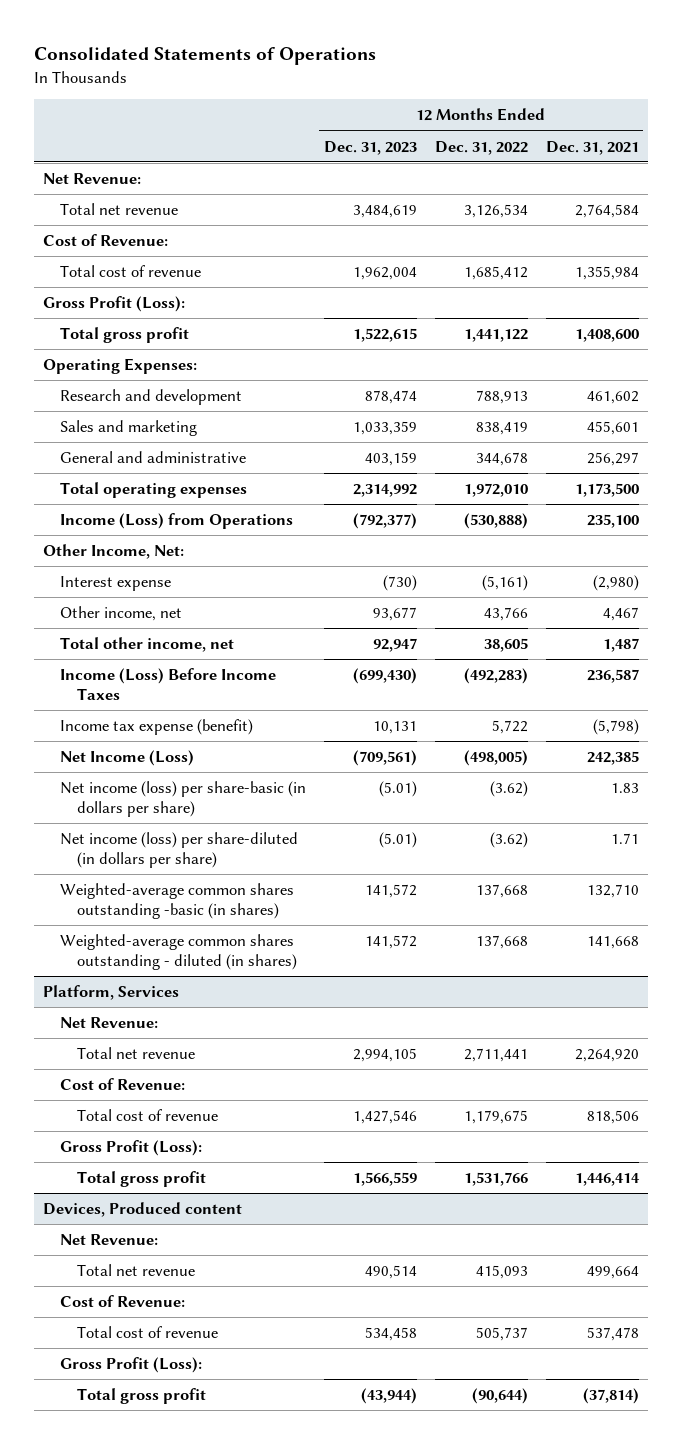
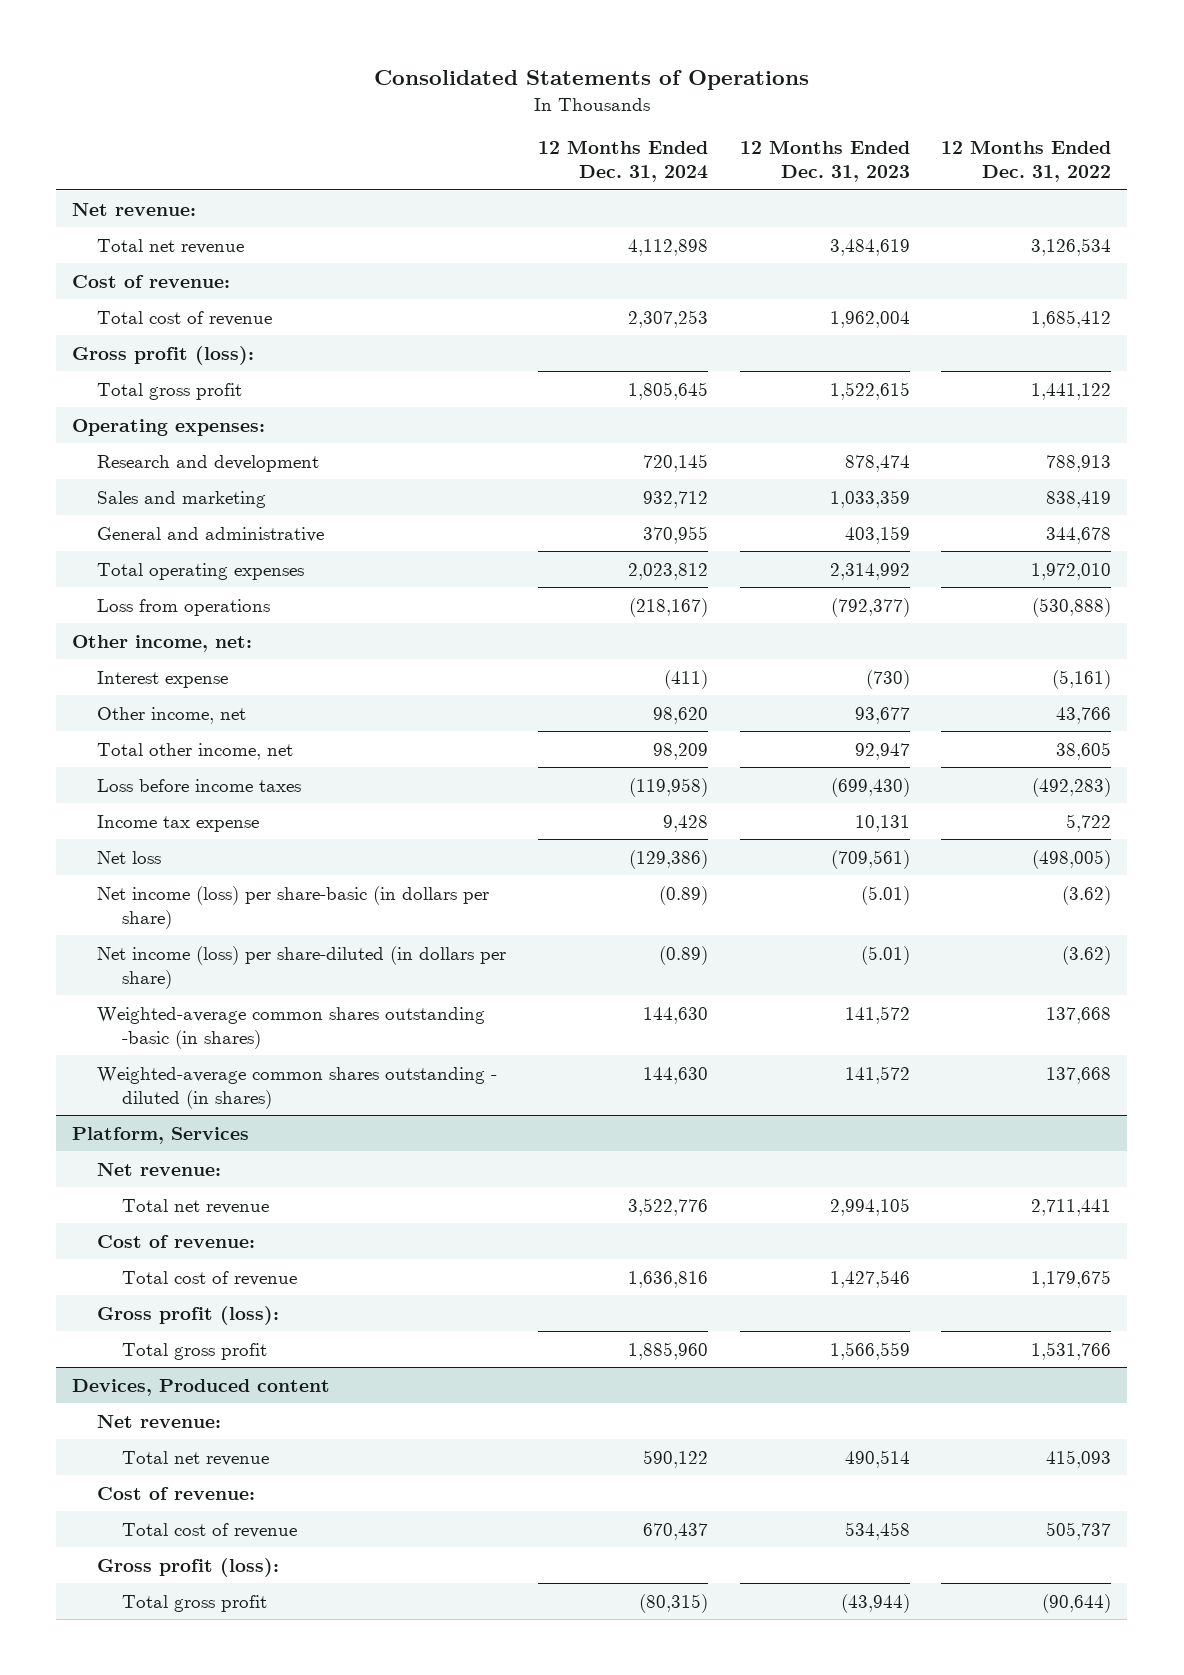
- | 12 Months Ended Dec. 31, 2023 | 12 Months Ended Dec. 31, 2022 | 12 Months Ended Dec. 31, 2021
+ | 12 Months Ended Dec. 31, 2024 | 12 Months Ended Dec. 31, 2023 | 12 Months Ended Dec. 31, 2022
- Net Revenue:
+ Net revenue:
- Cost of Revenue:
+ Cost of revenue:
- Gross Profit (Loss):
+ Gross profit (loss):
- Operating Expenses:
+ Operating expenses:
- Income (Loss) from Operations | (792,377) | (530,888) | 235,100
- Other Income, Net:
+ Loss from operations | (218,167) | (792,377) | (530,888)
+ Other income, net:
- Income (Loss) Before Income Taxes | (699,430) | (492,283) | 236,587
- Income tax expense (benefit) | 10,131 | 5,722 | (5,798)
- Net Income (Loss) | (709,561) | (498,005) | 242,385
+ Loss before income taxes | (119,958) | (699,430) | (492,283)
+ Income tax expense | 9,428 | 10,131 | 5,722
+ Net loss | (129,386) | (709,561) | (498,005)
@ Platform, Services
- Net Revenue:
+ Net revenue:
- Cost of Revenue:
+ Cost of revenue:
- Gross Profit (Loss):
+ Gross profit (loss):
@ Devices, Produced content
- Net Revenue:
+ Net revenue:
- Cost of Revenue:
+ Cost of revenue:
- Gross Profit (Loss):
+ Gross profit (loss):

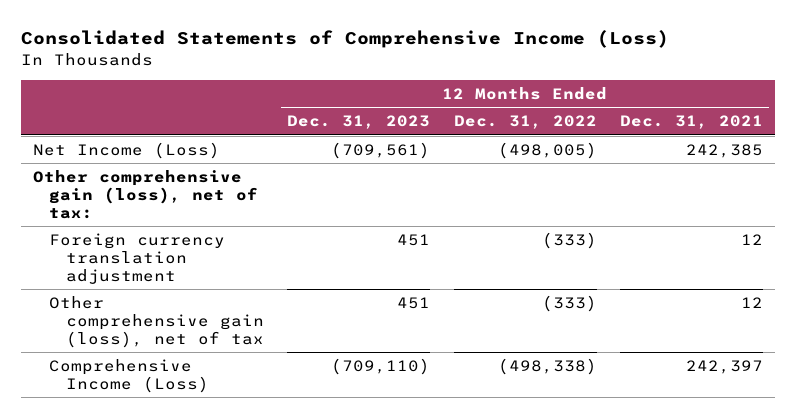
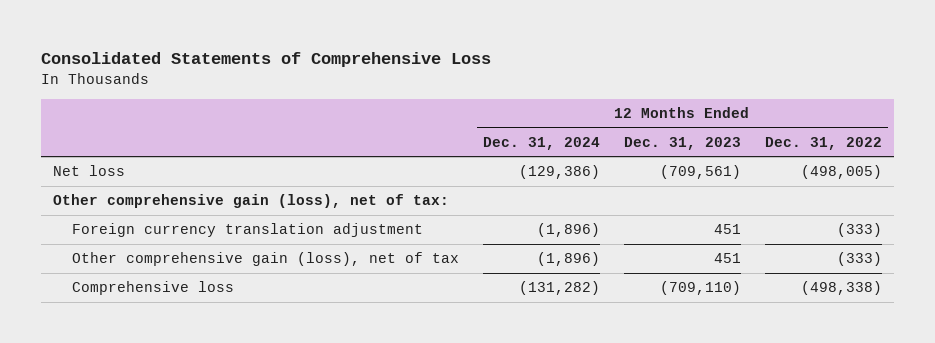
- Consolidated Statements of Comprehensive Income (Loss)
+ Consolidated Statements of Comprehensive Loss
- | 12 Months Ended Dec. 31, 2023 | 12 Months Ended Dec. 31, 2022 | 12 Months Ended Dec. 31, 2021
+ | 12 Months Ended Dec. 31, 2024 | 12 Months Ended Dec. 31, 2023 | 12 Months Ended Dec. 31, 2022
- Net Income (Loss) | (709,561) | (498,005) | 242,385
+ Net loss | (129,386) | (709,561) | (498,005)
- Comprehensive Income (Loss) | (709,110) | (498,338) | 242,397
+ Comprehensive loss | (131,282) | (709,110) | (498,338)

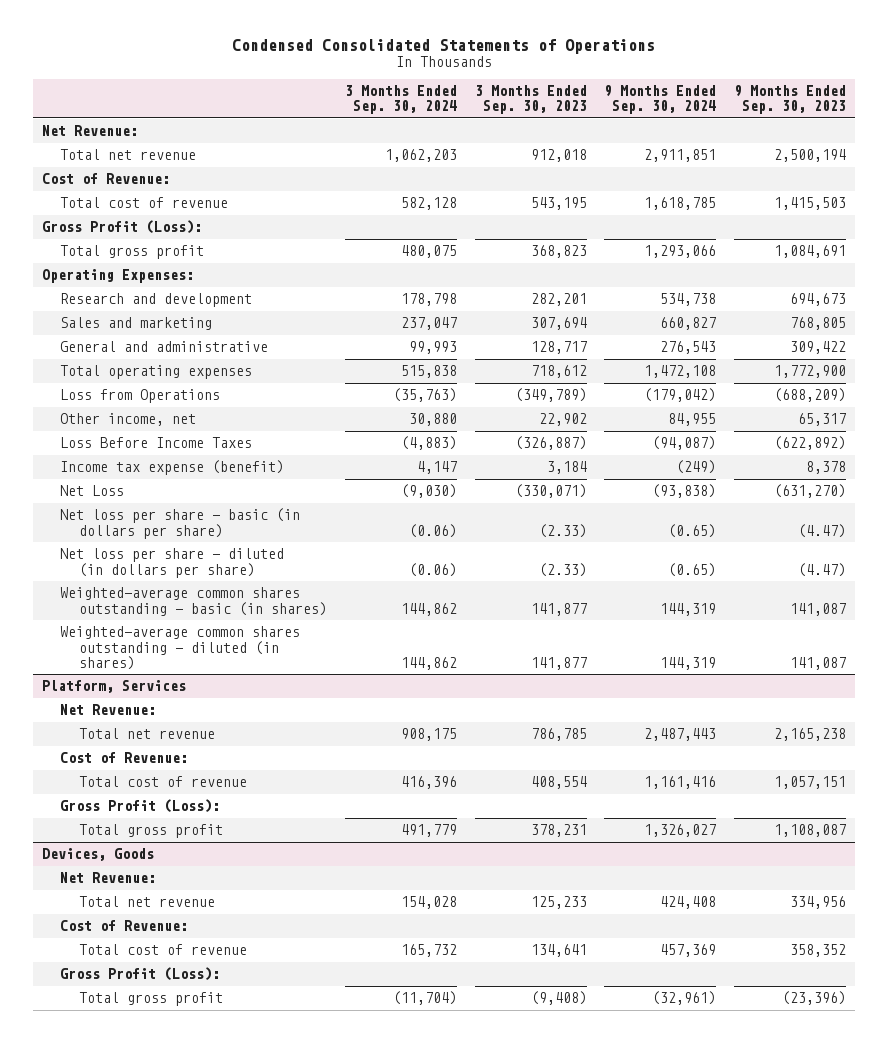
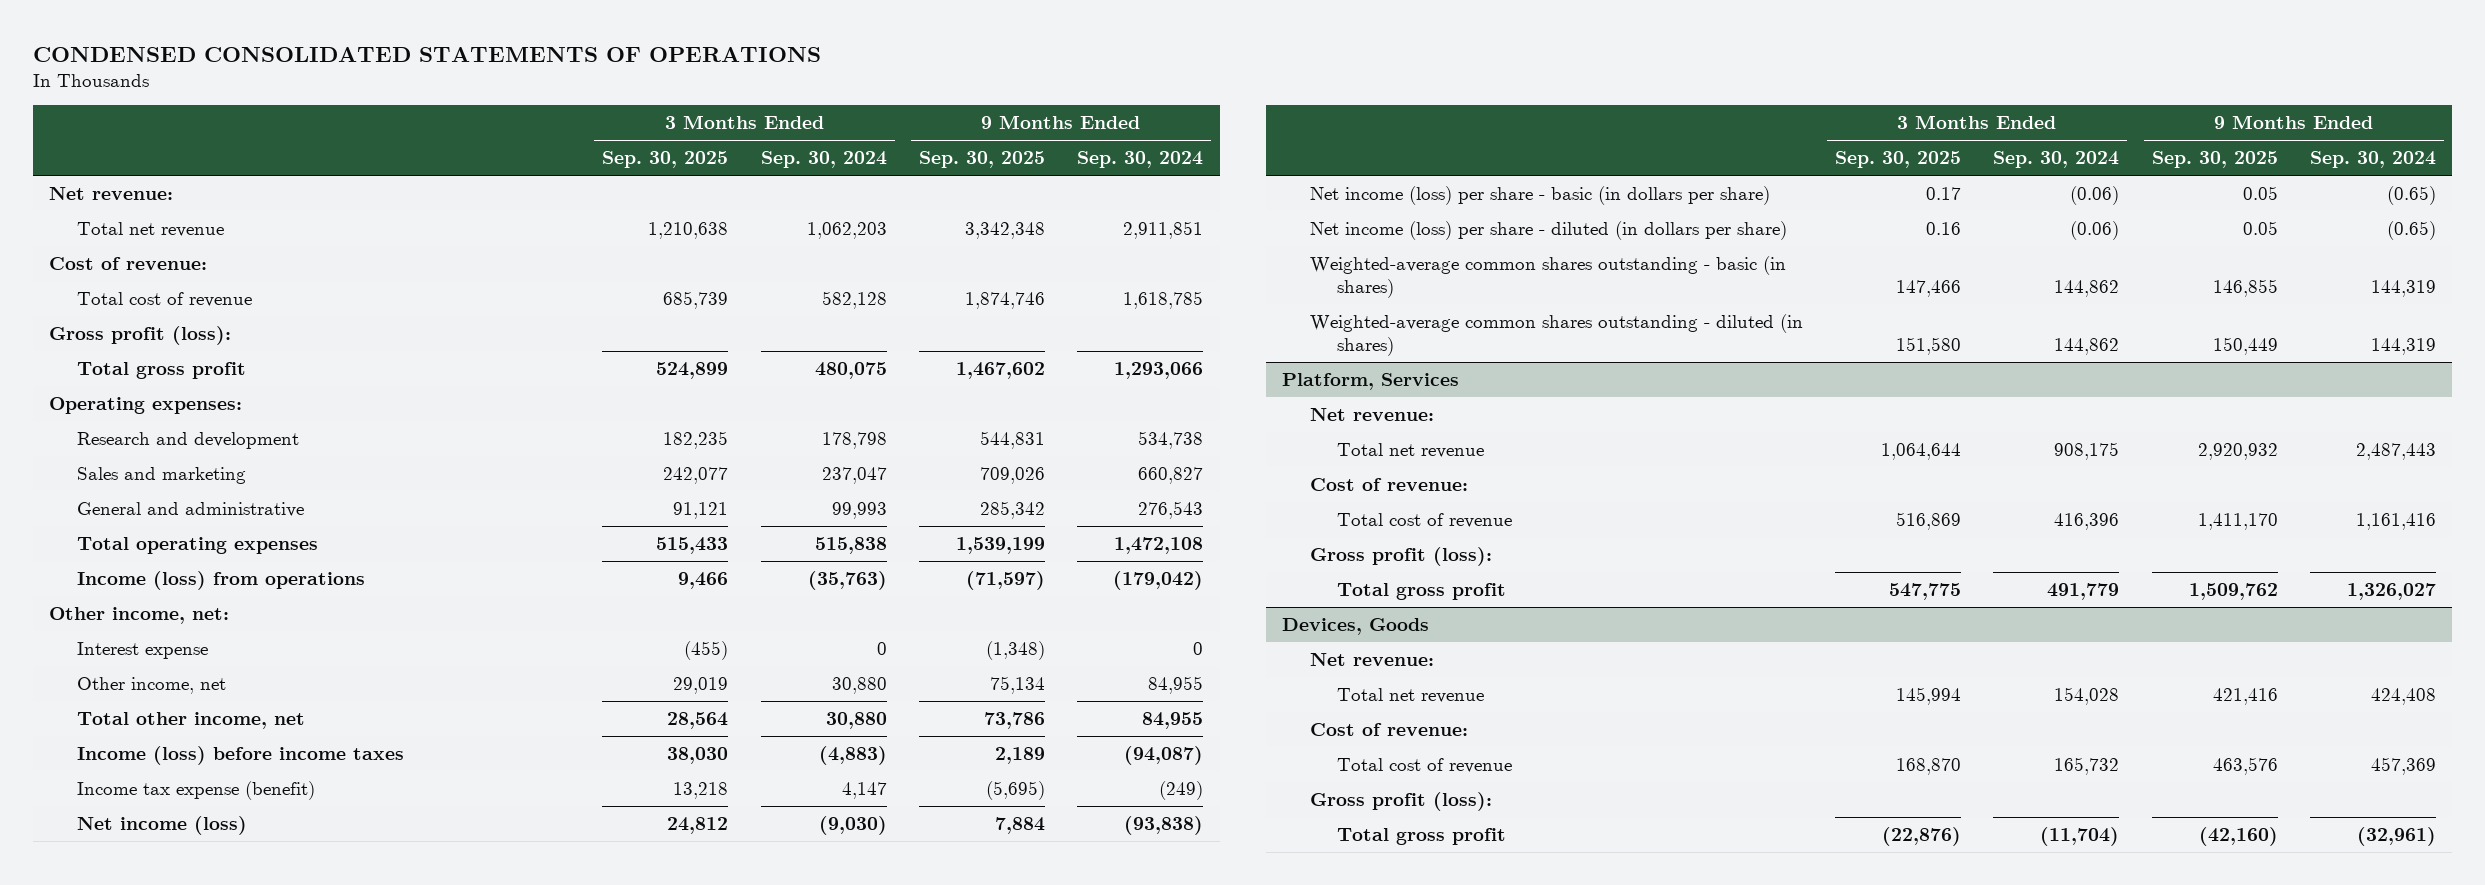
- Condensed Consolidated Statements of Operations
+ CONDENSED CONSOLIDATED STATEMENTS OF OPERATIONS
- | 3 Months Ended Sep. 30, 2024 | 3 Months Ended Sep. 30, 2023 | 9 Months Ended Sep. 30, 2024 | 9 Months Ended Sep. 30, 2023
+ | 3 Months Ended Sep. 30, 2025 | 3 Months Ended Sep. 30, 2024 | 9 Months Ended Sep. 30, 2025 | 9 Months Ended Sep. 30, 2024
- Net Revenue:
+ Net revenue:
- Cost of Revenue:
+ Cost of revenue:
- Gross Profit (Loss):
+ Gross profit (loss):
- Operating Expenses:
+ Operating expenses:
- Loss from Operations | (35,763) | (349,789) | (179,042) | (688,209)
+ Income (loss) from operations | 9,466 | (35,763) | (71,597) | (179,042)
+ Other income, net:
+ Interest expense | (455) | 0 | (1,348) | 0
- Loss Before Income Taxes | (4,883) | (326,887) | (94,087) | (622,892)
+ Total other income, net | 28,564 | 30,880 | 73,786 | 84,955
+ Income (loss) before income taxes | 38,030 | (4,883) | 2,189 | (94,087)
- Net Loss | (9,030) | (330,071) | (93,838) | (631,270)
- Net loss per share - basic (in dollars per share) | (0.06) | (2.33) | (0.65) | (4.47)
- Net loss per share - diluted (in dollars per share) | (0.06) | (2.33) | (0.65) | (4.47)
+ Net income (loss) | 24,812 | (9,030) | 7,884 | (93,838)
+ Net income (loss) per share - basic (in dollars per share) | 0.17 | (0.06) | 0.05 | (0.65)
+ Net income (loss) per share - diluted (in dollars per share) | 0.16 | (0.06) | 0.05 | (0.65)
@ Platform, Services
- Net Revenue:
+ Net revenue:
- Cost of Revenue:
+ Cost of revenue:
- Gross Profit (Loss):
+ Gross profit (loss):
@ Devices, Goods
- Net Revenue:
+ Net revenue:
- Cost of Revenue:
+ Cost of revenue:
- Gross Profit (Loss):
+ Gross profit (loss):

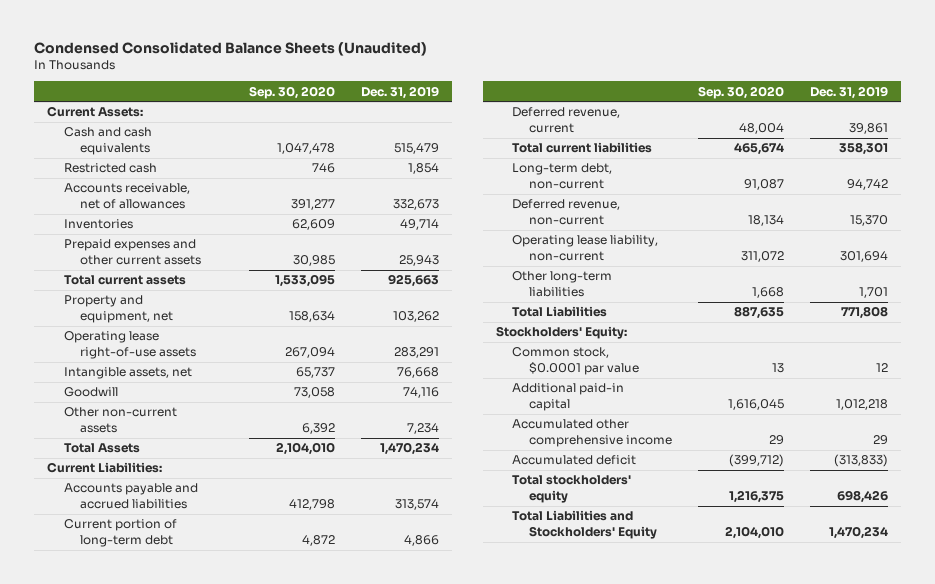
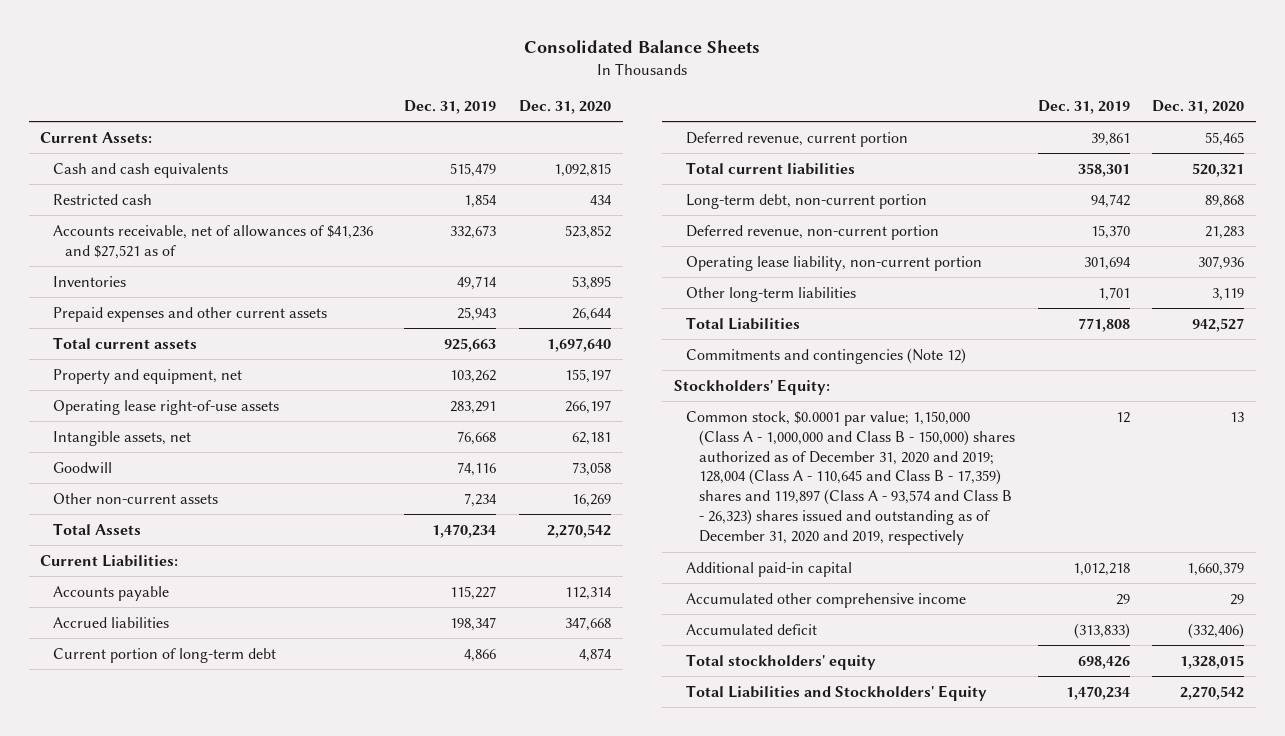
- Condensed Consolidated Balance Sheets (Unaudited)
+ Consolidated Balance Sheets
- | Sep. 30, 2020 | Dec. 31, 2019
+ | Dec. 31, 2019 | Dec. 31, 2020
- Accounts receivable, net of allowances | 391,277 | 332,673
+ Accounts receivable, net of allowances of $41,236 and $27,521 as of | 332,673 | 523,852
- Accounts payable and accrued liabilities | 412,798 | 313,574
+ Accounts payable | 115,227 | 112,314
+ Accrued liabilities | 198,347 | 347,668
- Deferred revenue, current | 48,004 | 39,861
+ Deferred revenue, current portion | 39,861 | 55,465
- Long-term debt, non-current | 91,087 | 94,742
- Deferred revenue, non-current | 18,134 | 15,370
- Operating lease liability, non-current | 311,072 | 301,694
+ Long-term debt, non-current portion | 94,742 | 89,868
+ Deferred revenue, non-current portion | 15,370 | 21,283
+ Operating lease liability, non-current portion | 301,694 | 307,936
+ Commitments and contingencies (Note 12)
- Common stock, $0.0001 par value | 13 | 12
+ Common stock, $0.0001 par value; 1,150,000 (Class A - 1,000,000 and Class B - 150,000) shares authorized as of December 31, 2020 and 2019; 128,004 (Class A - 110,645 and Class B - 17,359) shares and 119,897 (Class A - 93,574 and Class B - 26,323) shares issued and outstanding as of December 31, 2020 and 2019, respectively | 12 | 13

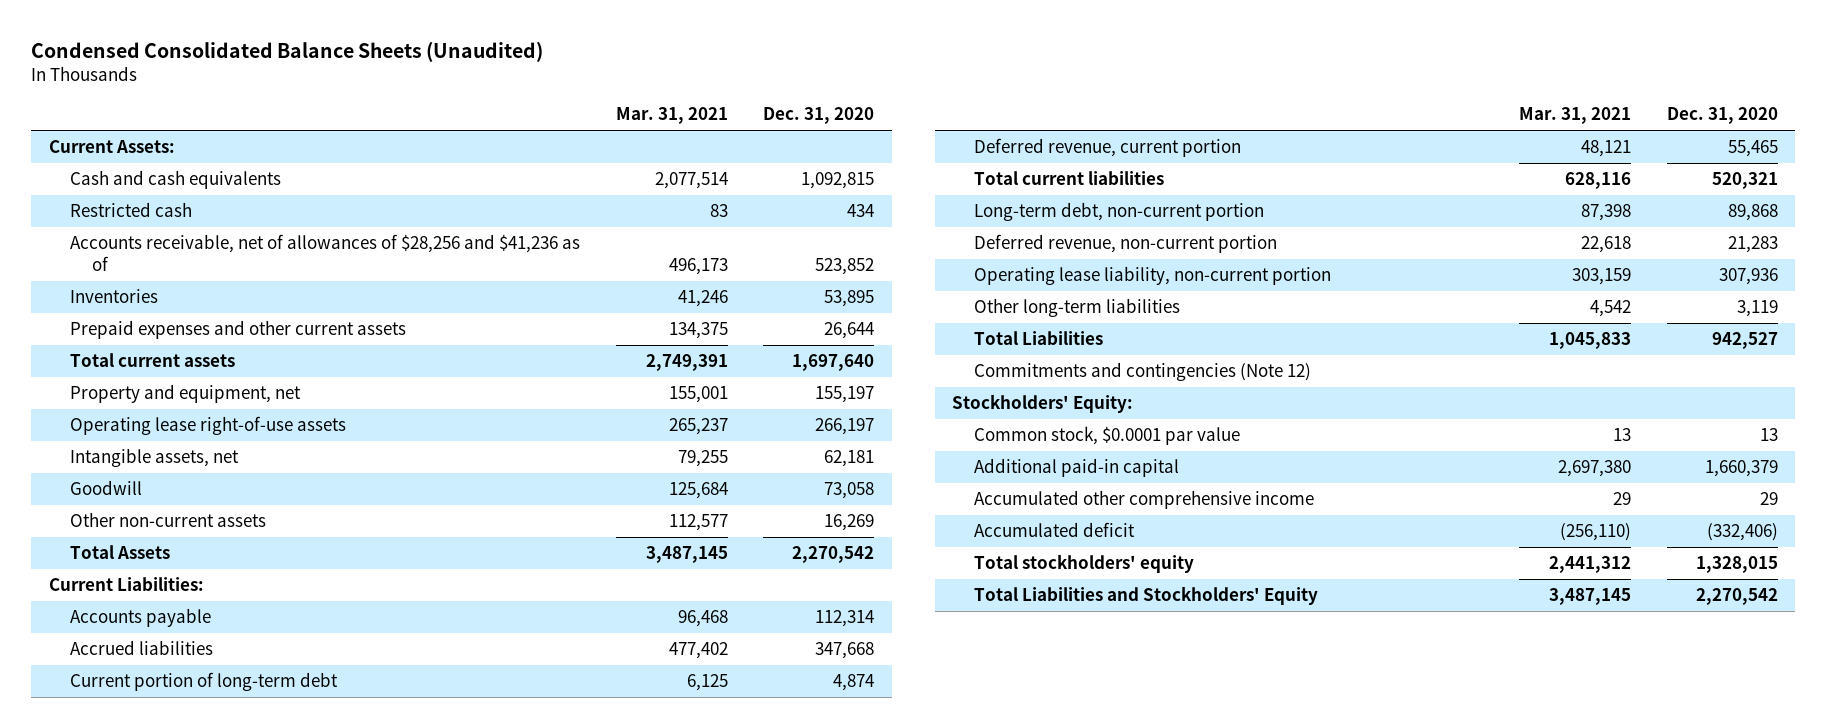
- Consolidated Balance Sheets
+ Condensed Consolidated Balance Sheets (Unaudited)
- | Dec. 31, 2019 | Dec. 31, 2020
+ | Mar. 31, 2021 | Dec. 31, 2020
- Accounts receivable, net of allowances of $41,236 and $27,521 as of | 332,673 | 523,852
+ Accounts receivable, net of allowances of $28,256 and $41,236 as of | 496,173 | 523,852
- Common stock, $0.0001 par value; 1,150,000 (Class A - 1,000,000 and Class B - 150,000) shares authorized as of December 31, 2020 and 2019; 128,004 (Class A - 110,645 and Class B - 17,359) shares and 119,897 (Class A - 93,574 and Class B - 26,323) shares issued and outstanding as of December 31, 2020 and 2019, respectively | 12 | 13
+ Common stock, $0.0001 par value | 13 | 13

